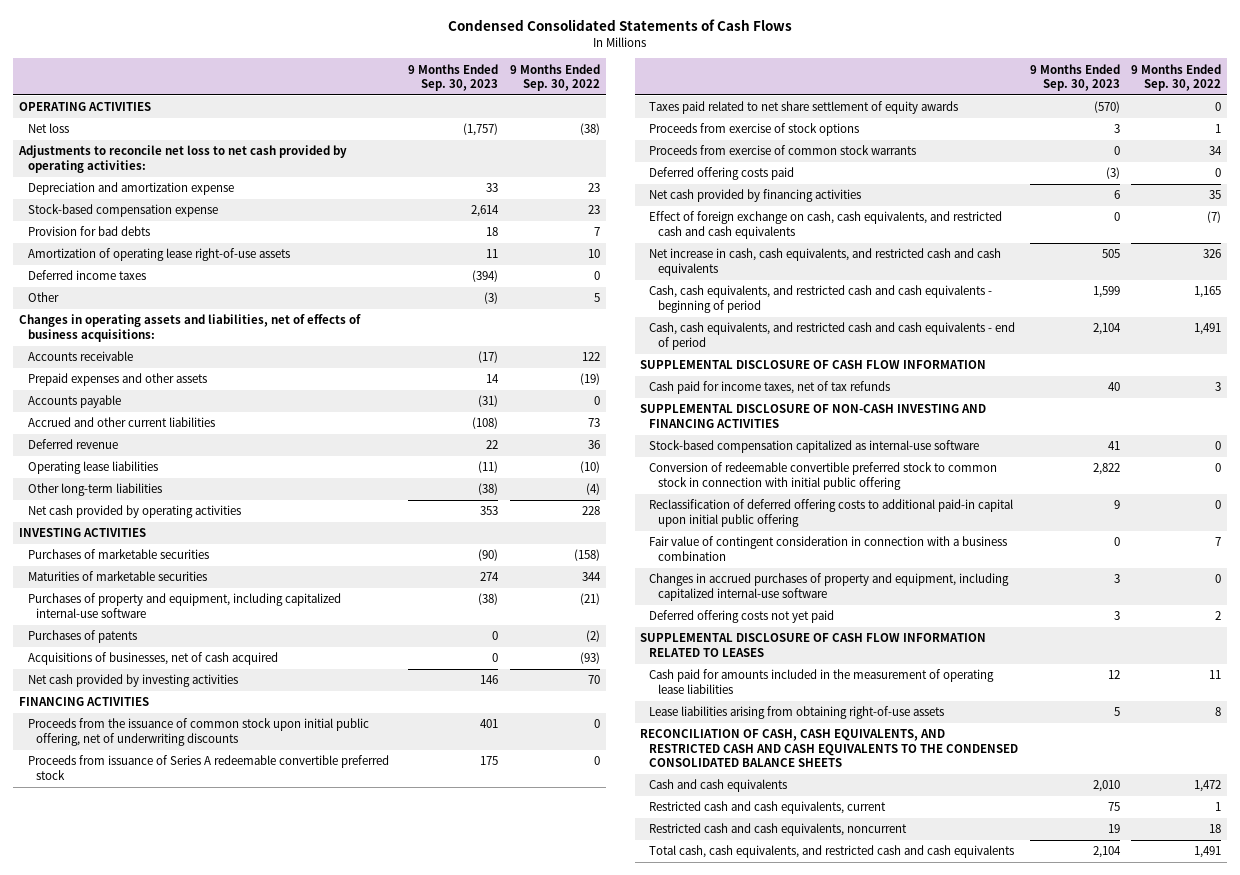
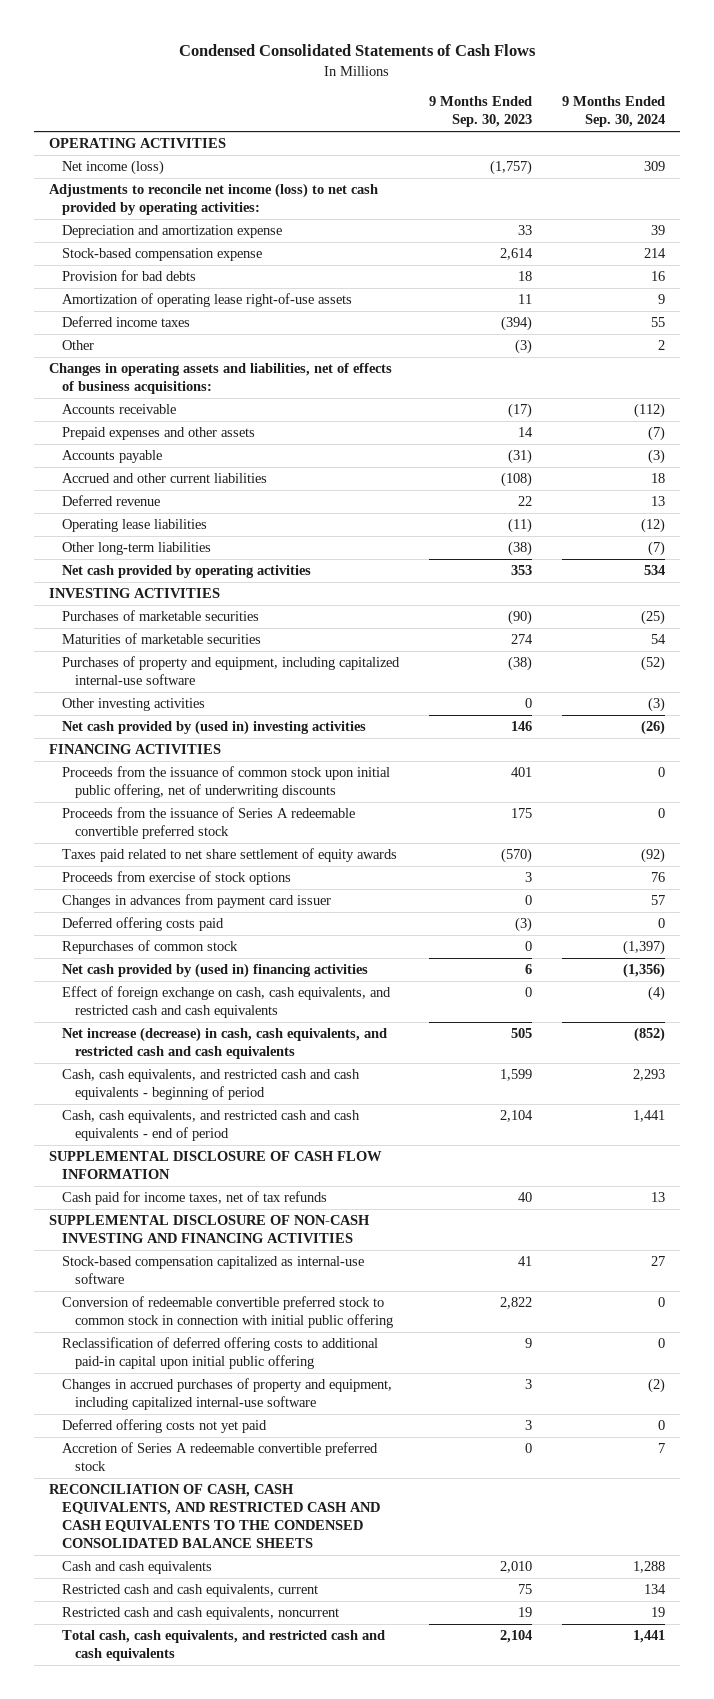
- | 9 Months Ended Sep. 30, 2023 | 9 Months Ended Sep. 30, 2022
+ | 9 Months Ended Sep. 30, 2023 | 9 Months Ended Sep. 30, 2024
- Net loss | (1,757) | (38)
- Adjustments to reconcile net loss to net cash provided by operating activities:
+ Net income (loss) | (1,757) | 309
+ Adjustments to reconcile net income (loss) to net cash provided by operating activities:
- Purchases of patents | 0 | (2)
- Acquisitions of businesses, net of cash acquired | 0 | (93)
- Net cash provided by investing activities | 146 | 70
+ Other investing activities | 0 | (3)
+ Net cash provided by (used in) investing activities | 146 | (26)
- Proceeds from issuance of Series A redeemable convertible preferred stock | 175 | 0
+ Proceeds from the issuance of Series A redeemable convertible preferred stock | 175 | 0
- Proceeds from exercise of common stock warrants | 0 | 34
+ Changes in advances from payment card issuer | 0 | 57
- Net cash provided by financing activities | 6 | 35
+ Repurchases of common stock | 0 | (1,397)
+ Net cash provided by (used in) financing activities | 6 | (1,356)
- Net increase in cash, cash equivalents, and restricted cash and cash equivalents | 505 | 326
+ Net increase (decrease) in cash, cash equivalents, and restricted cash and cash equivalents | 505 | (852)
- Fair value of contingent consideration in connection with a business combination | 0 | 7
- SUPPLEMENTAL DISCLOSURE OF CASH FLOW INFORMATION RELATED TO LEASES
- Cash paid for amounts included in the measurement of operating lease liabilities | 12 | 11
- Lease liabilities arising from obtaining right-of-use assets | 5 | 8
+ Accretion of Series A redeemable convertible preferred stock | 0 | 7

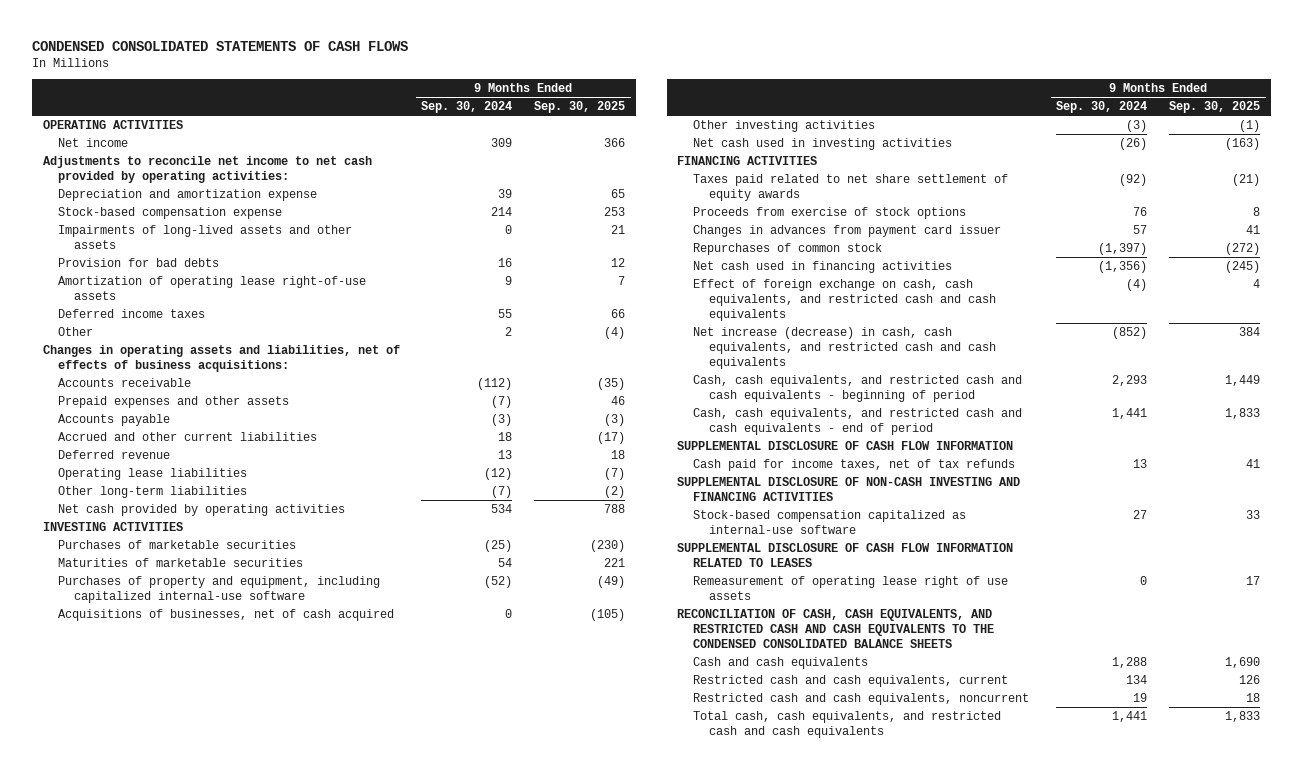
- Condensed Consolidated Statements of Cash Flows
+ CONDENSED CONSOLIDATED STATEMENTS OF CASH FLOWS
- | 9 Months Ended Sep. 30, 2023 | 9 Months Ended Sep. 30, 2024
+ | 9 Months Ended Sep. 30, 2024 | 9 Months Ended Sep. 30, 2025
- Net income (loss) | (1,757) | 309
- Adjustments to reconcile net income (loss) to net cash provided by operating activities:
+ Net income | 309 | 366
+ Adjustments to reconcile net income to net cash provided by operating activities:
+ Impairments of long-lived assets and other assets | 0 | 21
+ Acquisitions of businesses, net of cash acquired | 0 | (105)
- Net cash provided by (used in) investing activities | 146 | (26)
+ Net cash used in investing activities | (26) | (163)
- Proceeds from the issuance of common stock upon initial public offering, net of underwriting discounts | 401 | 0
- Proceeds from the issuance of Series A redeemable convertible preferred stock | 175 | 0
- Deferred offering costs paid | (3) | 0
- Net cash provided by (used in) financing activities | 6 | (1,356)
+ Net cash used in financing activities | (1,356) | (245)
- Conversion of redeemable convertible preferred stock to common stock in connection with initial public offering | 2,822 | 0
- Reclassification of deferred offering costs to additional paid-in capital upon initial public offering | 9 | 0
- Changes in accrued purchases of property and equipment, including capitalized internal-use software | 3 | (2)
- Deferred offering costs not yet paid | 3 | 0
- Accretion of Series A redeemable convertible preferred stock | 0 | 7
+ SUPPLEMENTAL DISCLOSURE OF CASH FLOW INFORMATION RELATED TO LEASES
+ Remeasurement of operating lease right of use assets | 0 | 17

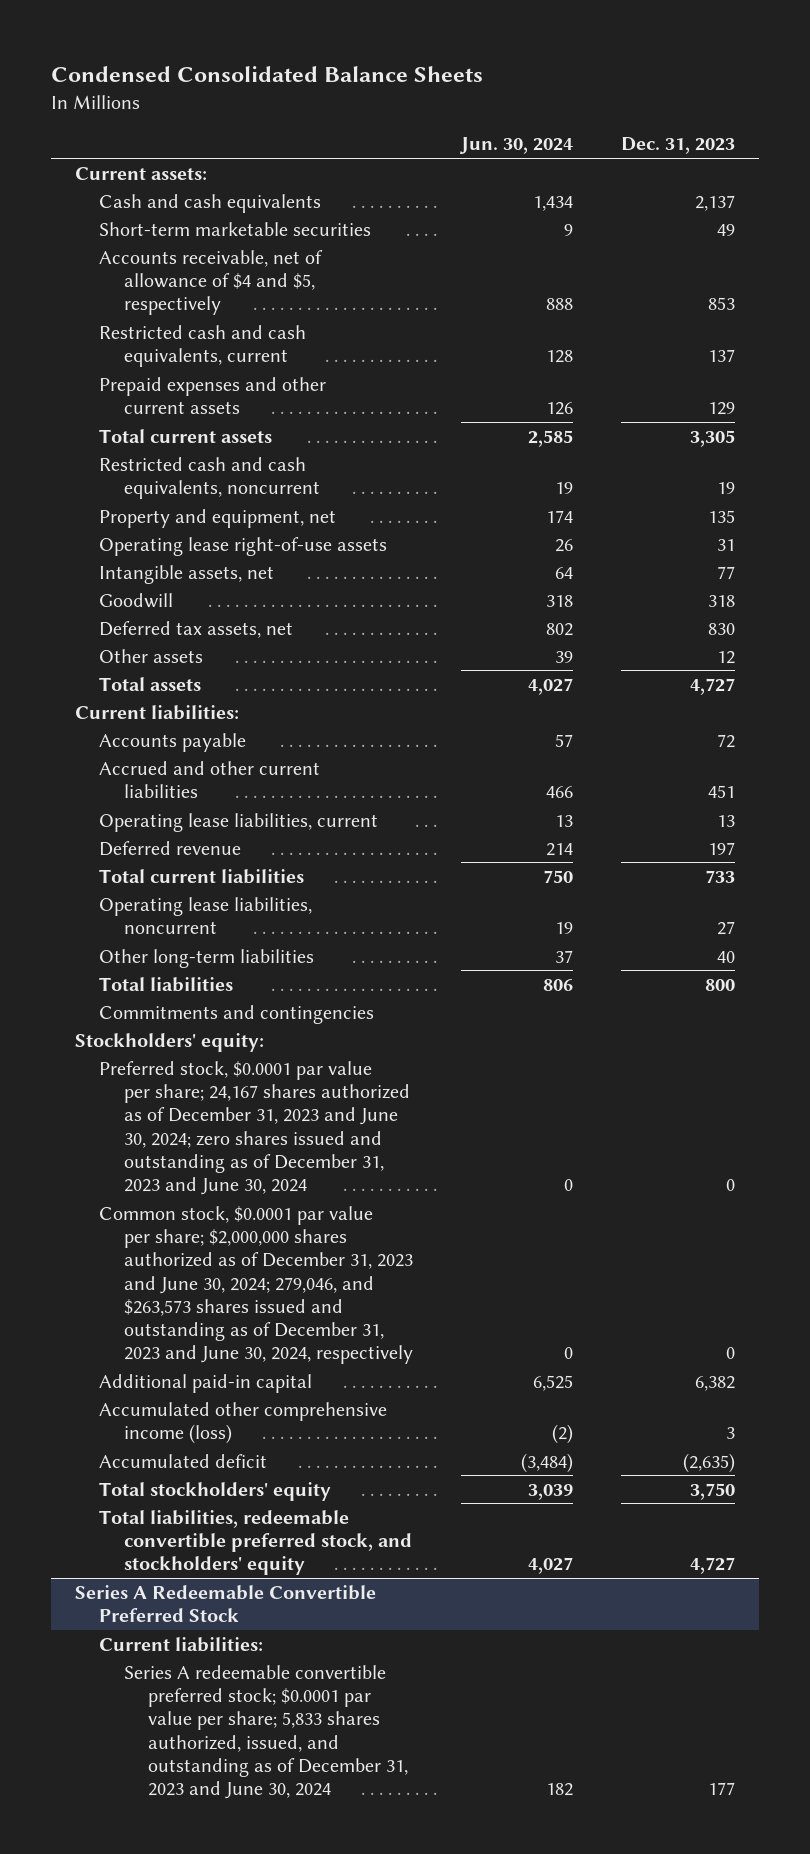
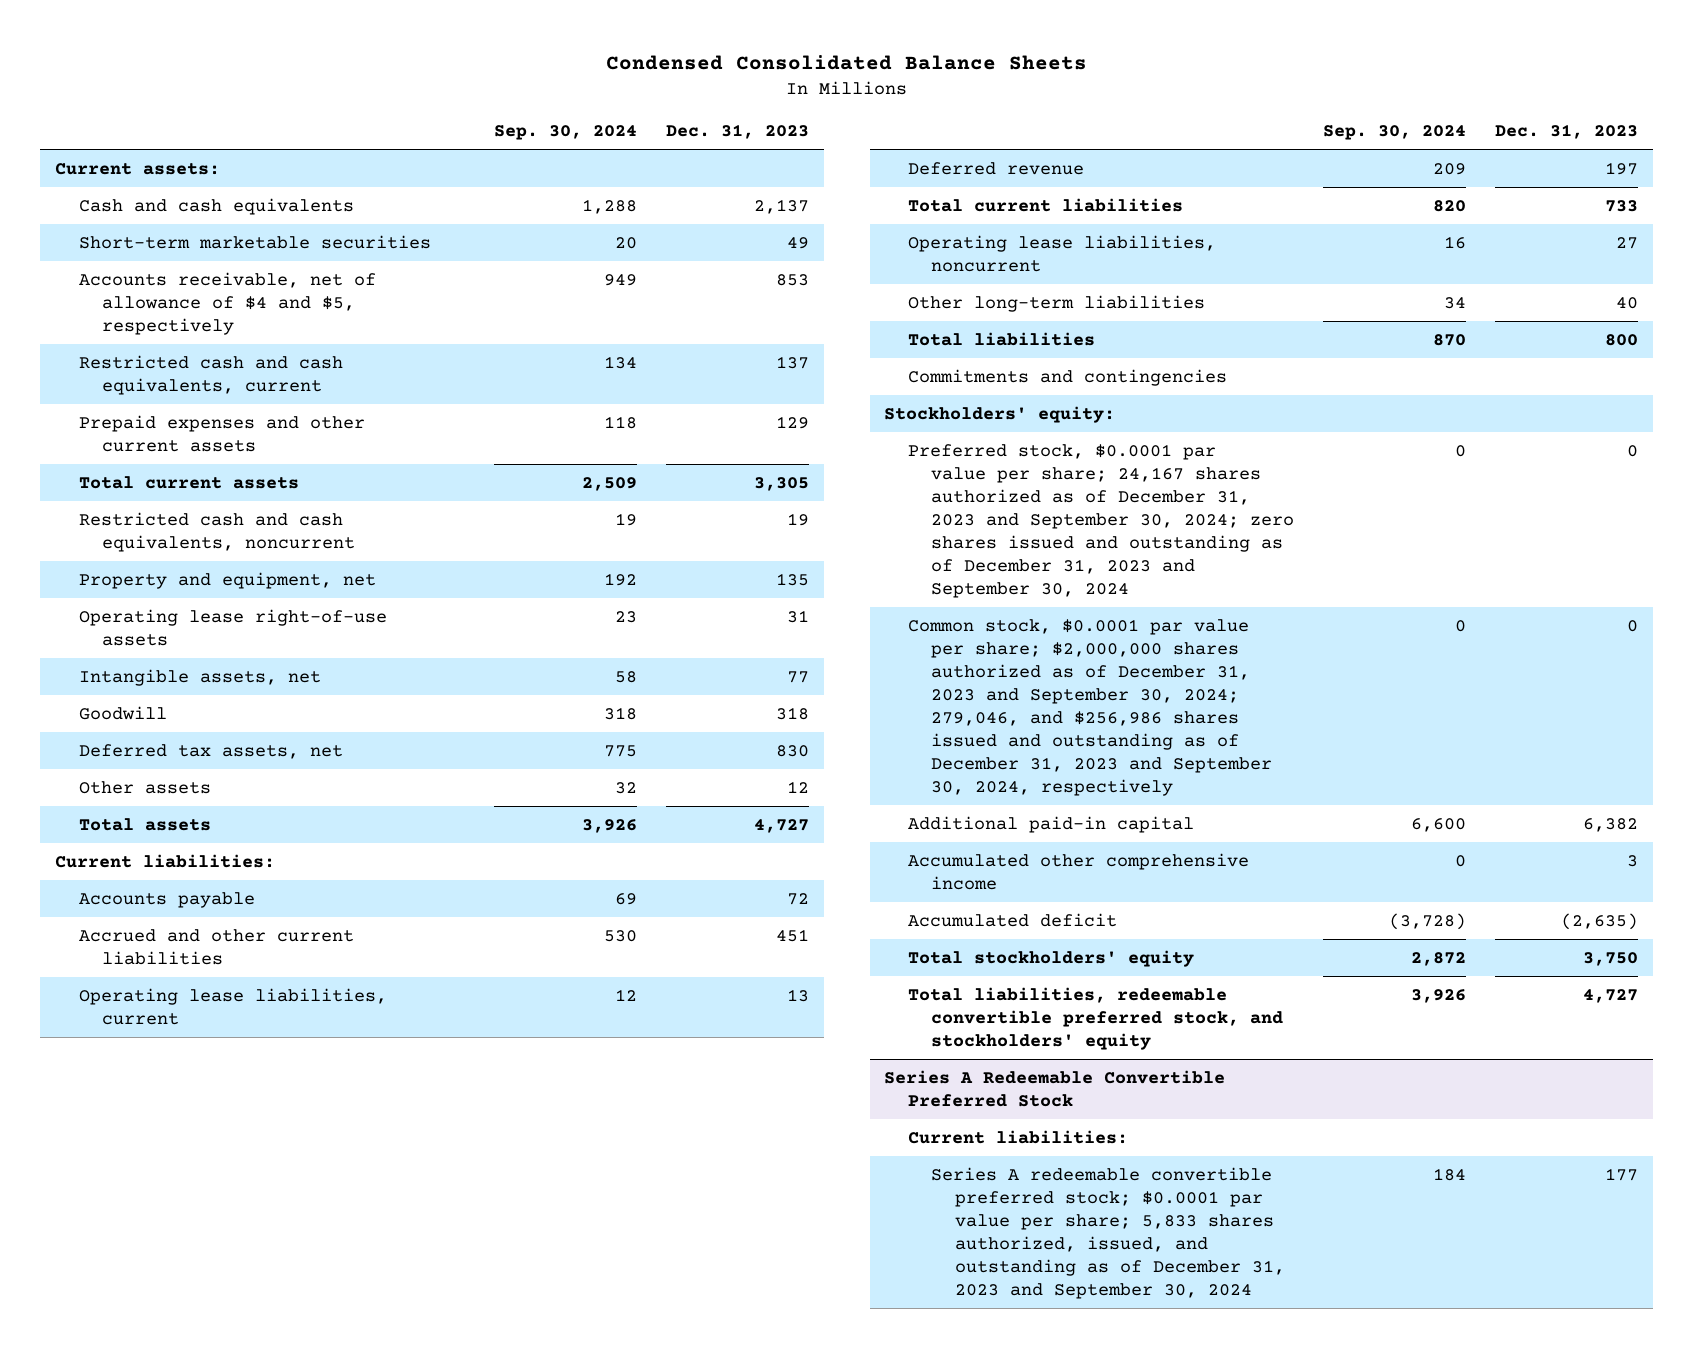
- | Jun. 30, 2024 | Dec. 31, 2023
+ | Sep. 30, 2024 | Dec. 31, 2023
- Preferred stock, $0.0001 par value per share; 24,167 shares authorized as of December 31, 2023 and June 30, 2024; zero shares issued and outstanding as of December 31, 2023 and June 30, 2024 | 0 | 0
- Common stock, $0.0001 par value per share; $2,000,000 shares authorized as of December 31, 2023 and June 30, 2024; 279,046, and $263,573 shares issued and outstanding as of December 31, 2023 and June 30, 2024, respectively | 0 | 0
+ Preferred stock, $0.0001 par value per share; 24,167 shares authorized as of December 31, 2023 and September 30, 2024; zero shares issued and outstanding as of December 31, 2023 and September 30, 2024 | 0 | 0
+ Common stock, $0.0001 par value per share; $2,000,000 shares authorized as of December 31, 2023 and September 30, 2024; 279,046, and $256,986 shares issued and outstanding as of December 31, 2023 and September 30, 2024, respectively | 0 | 0
- Accumulated other comprehensive income (loss) | (2) | 3
+ Accumulated other comprehensive income | 0 | 3
@ Series A Redeemable Convertible Preferred Stock
- Series A redeemable convertible preferred stock; $0.0001 par value per share; 5,833 shares authorized, issued, and outstanding as of December 31, 2023 and June 30, 2024 | 182 | 177
+ Series A redeemable convertible preferred stock; $0.0001 par value per share; 5,833 shares authorized, issued, and outstanding as of December 31, 2023 and September 30, 2024 | 184 | 177

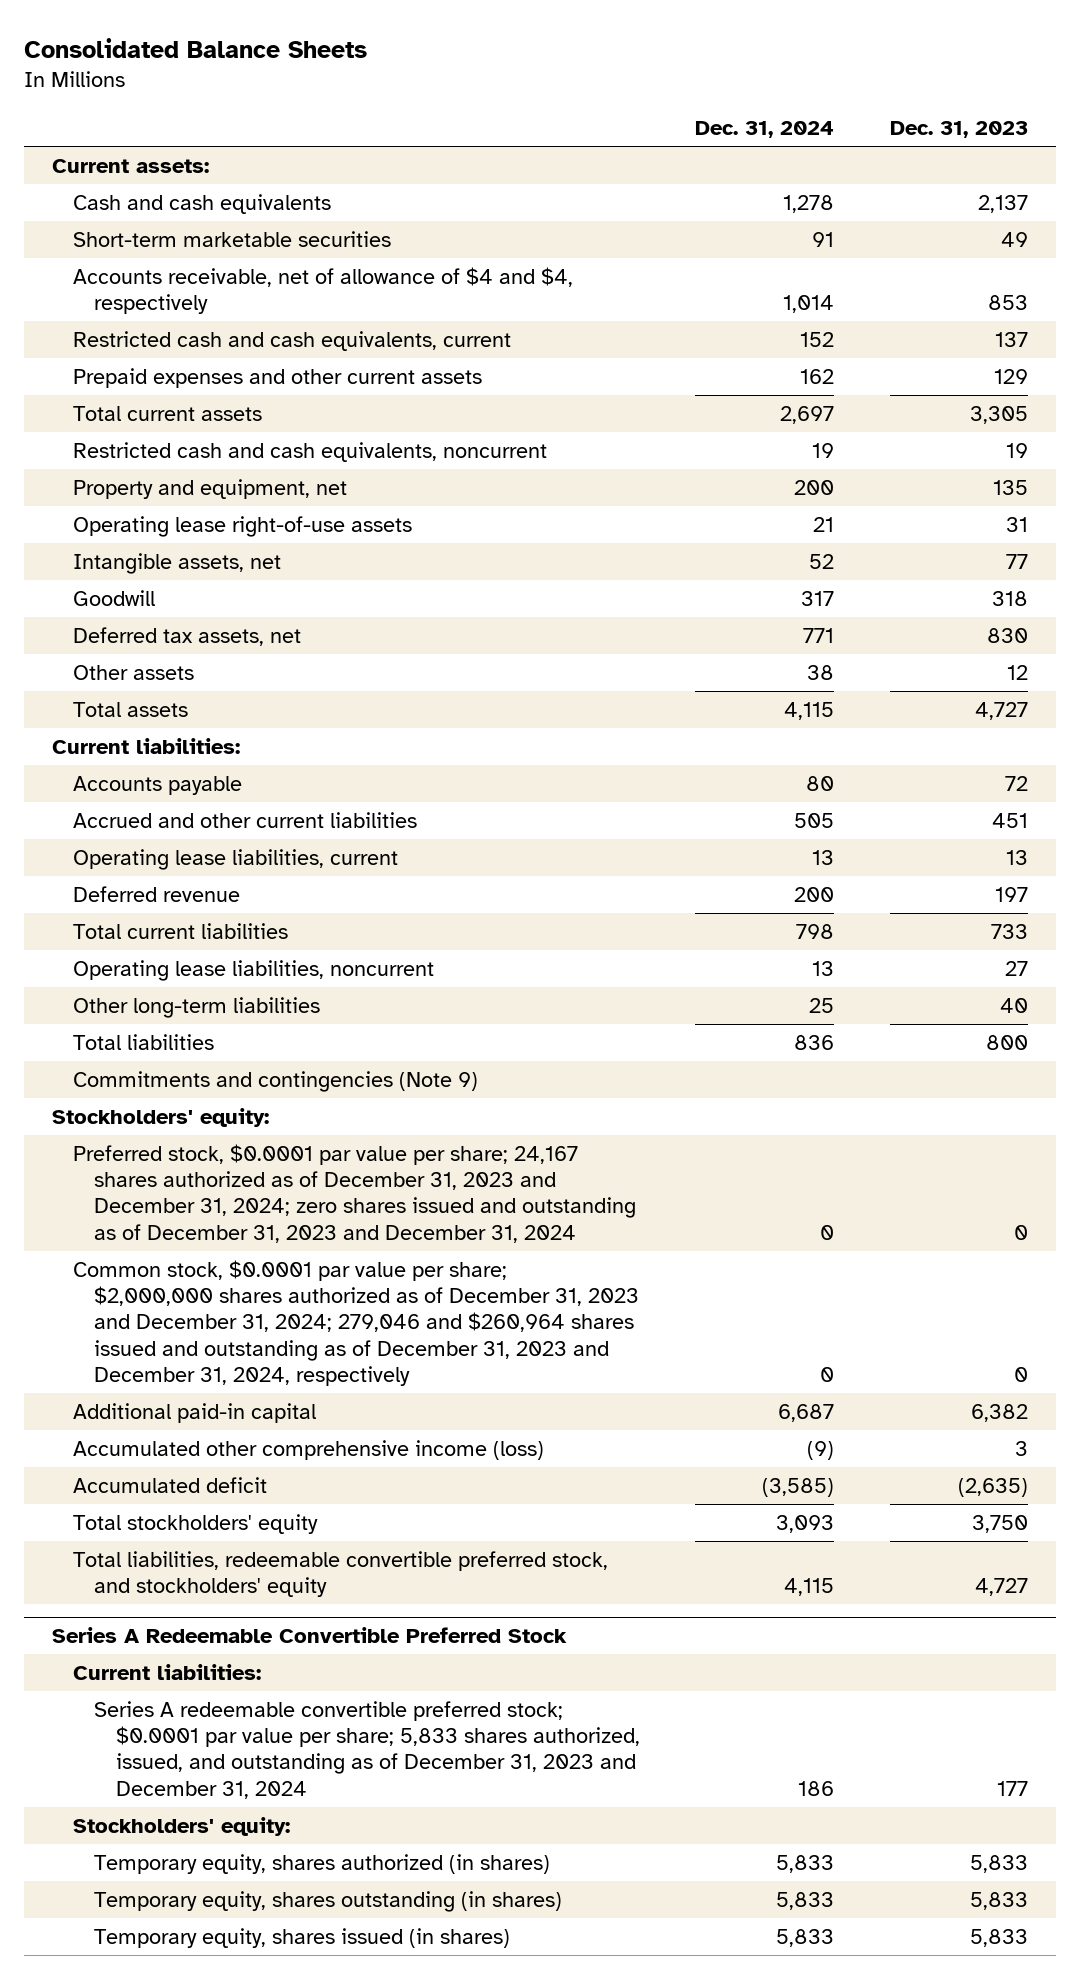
- Condensed Consolidated Balance Sheets
+ Consolidated Balance Sheets
- | Sep. 30, 2024 | Dec. 31, 2023
+ | Dec. 31, 2024 | Dec. 31, 2023
- Accounts receivable, net of allowance of $4 and $5, respectively | 949 | 853
+ Accounts receivable, net of allowance of $4 and $4, respectively | 1,014 | 853
- Commitments and contingencies
+ Commitments and contingencies (Note 9)
- Preferred stock, $0.0001 par value per share; 24,167 shares authorized as of December 31, 2023 and September 30, 2024; zero shares issued and outstanding as of December 31, 2023 and September 30, 2024 | 0 | 0
- Common stock, $0.0001 par value per share; $2,000,000 shares authorized as of December 31, 2023 and September 30, 2024; 279,046, and $256,986 shares issued and outstanding as of December 31, 2023 and September 30, 2024, respectively | 0 | 0
+ Preferred stock, $0.0001 par value per share; 24,167 shares authorized as of December 31, 2023 and December 31, 2024; zero shares issued and outstanding as of December 31, 2023 and December 31, 2024 | 0 | 0
+ Common stock, $0.0001 par value per share; $2,000,000 shares authorized as of December 31, 2023 and December 31, 2024; 279,046 and $260,964 shares issued and outstanding as of December 31, 2023 and December 31, 2024, respectively | 0 | 0
- Accumulated other comprehensive income | 0 | 3
+ Accumulated other comprehensive income (loss) | (9) | 3
@ Series A Redeemable Convertible Preferred Stock
- Series A redeemable convertible preferred stock; $0.0001 par value per share; 5,833 shares authorized, issued, and outstanding as of December 31, 2023 and September 30, 2024 | 184 | 177
+ Series A redeemable convertible preferred stock; $0.0001 par value per share; 5,833 shares authorized, issued, and outstanding as of December 31, 2023 and December 31, 2024 | 186 | 177
+ Stockholders' equity:
+ Temporary equity, shares authorized (in shares) | 5,833 | 5,833
+ Temporary equity, shares outstanding (in shares) | 5,833 | 5,833
+ Temporary equity, shares issued (in shares) | 5,833 | 5,833

